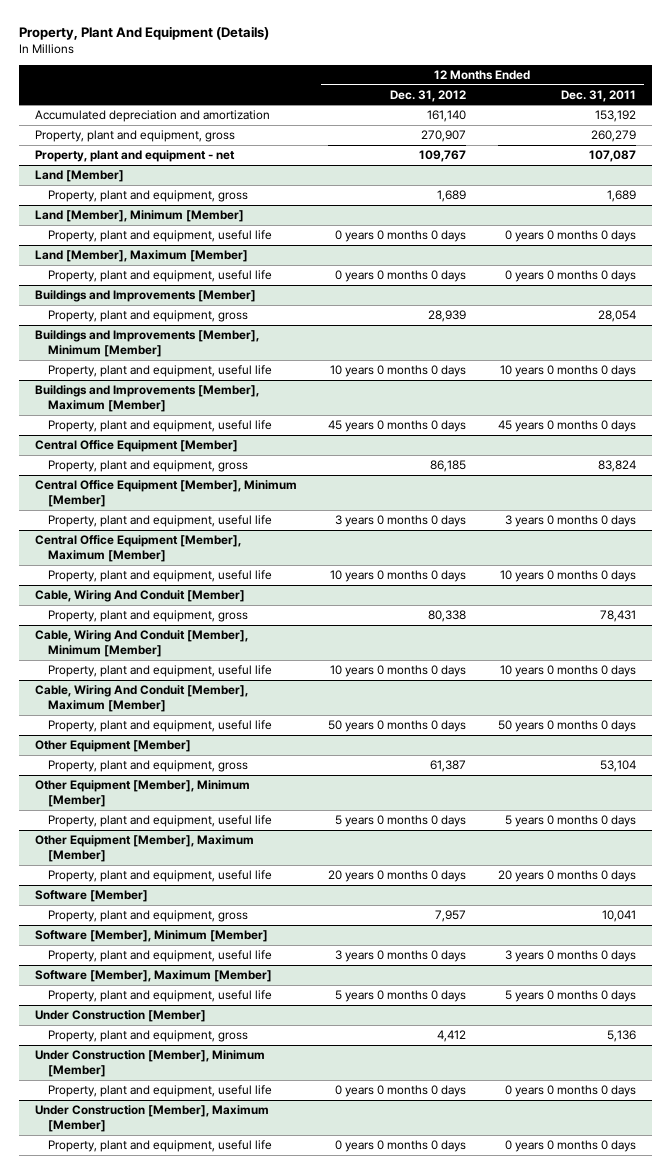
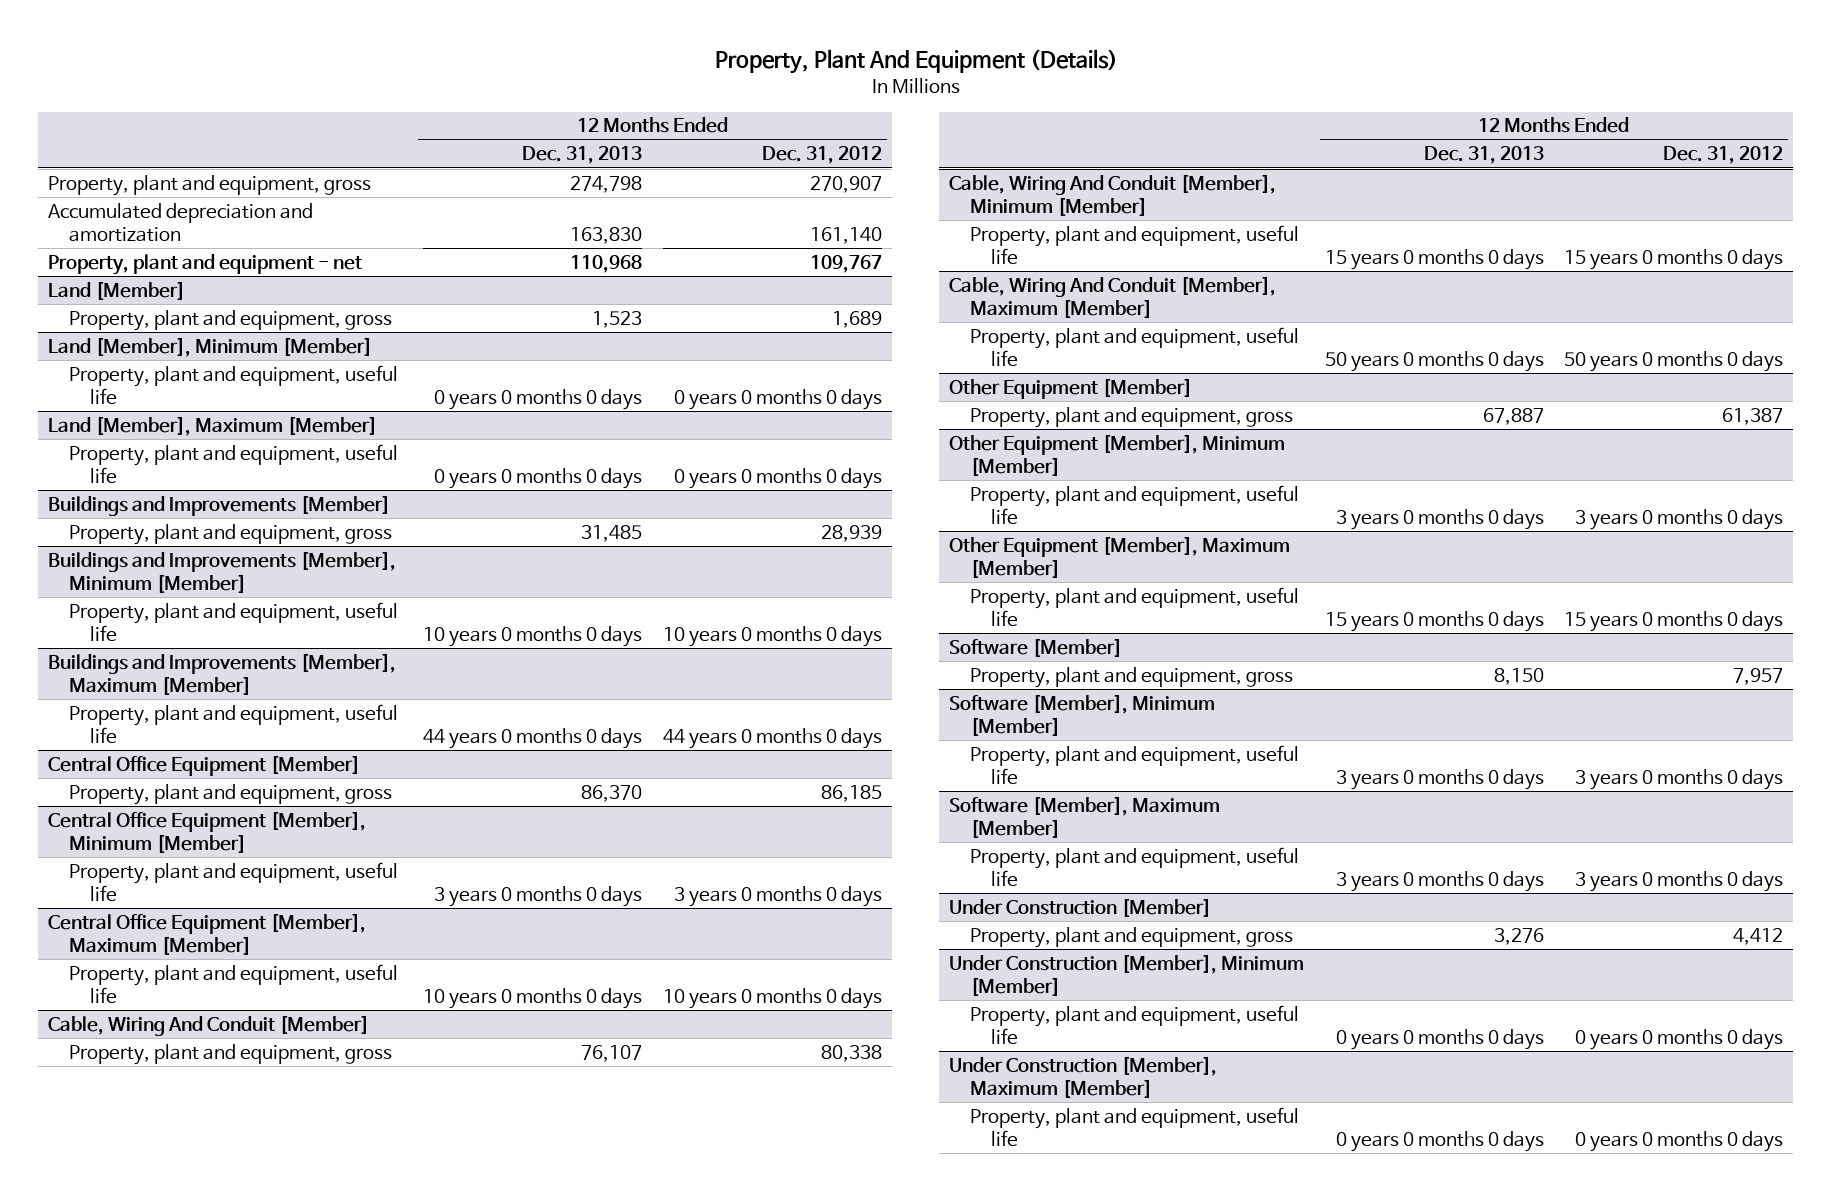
- | 12 Months Ended Dec. 31, 2012 | 12 Months Ended Dec. 31, 2011
+ | 12 Months Ended Dec. 31, 2013 | 12 Months Ended Dec. 31, 2012
moved down: Accumulated depreciation and amortization | 163,830 | 161,140
@ Buildings and Improvements [Member], Maximum [Member]
- Property, plant and equipment, useful life | 45 years 0 months 0 days | 45 years 0 months 0 days
+ Property, plant and equipment, useful life | 44 years 0 months 0 days | 44 years 0 months 0 days
@ Cable, Wiring And Conduit [Member], Minimum [Member]
- Property, plant and equipment, useful life | 10 years 0 months 0 days | 10 years 0 months 0 days
+ Property, plant and equipment, useful life | 15 years 0 months 0 days | 15 years 0 months 0 days
@ Other Equipment [Member], Minimum [Member]
- Property, plant and equipment, useful life | 5 years 0 months 0 days | 5 years 0 months 0 days
+ Property, plant and equipment, useful life | 3 years 0 months 0 days | 3 years 0 months 0 days
@ Other Equipment [Member], Maximum [Member]
- Property, plant and equipment, useful life | 20 years 0 months 0 days | 20 years 0 months 0 days
+ Property, plant and equipment, useful life | 15 years 0 months 0 days | 15 years 0 months 0 days
@ Software [Member], Maximum [Member]
- Property, plant and equipment, useful life | 5 years 0 months 0 days | 5 years 0 months 0 days
+ Property, plant and equipment, useful life | 3 years 0 months 0 days | 3 years 0 months 0 days

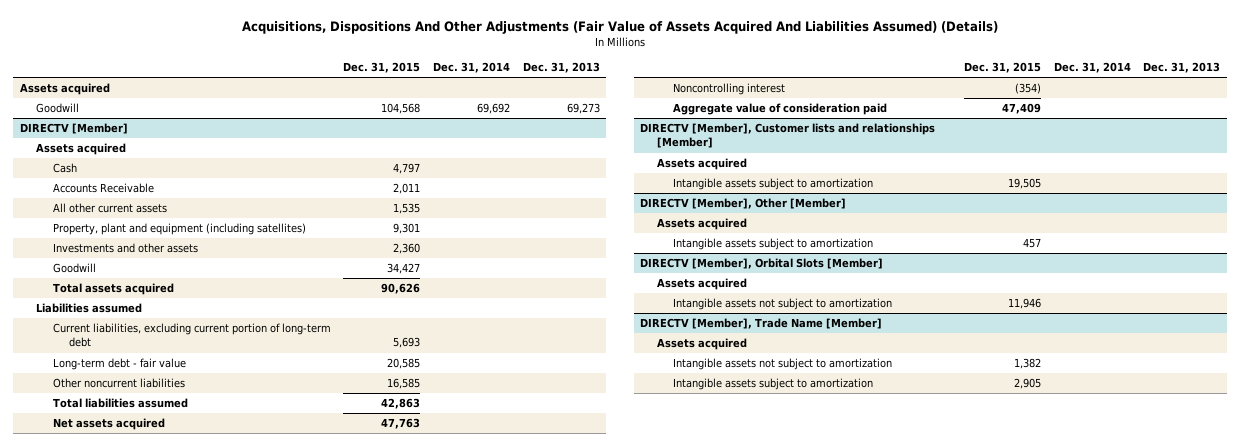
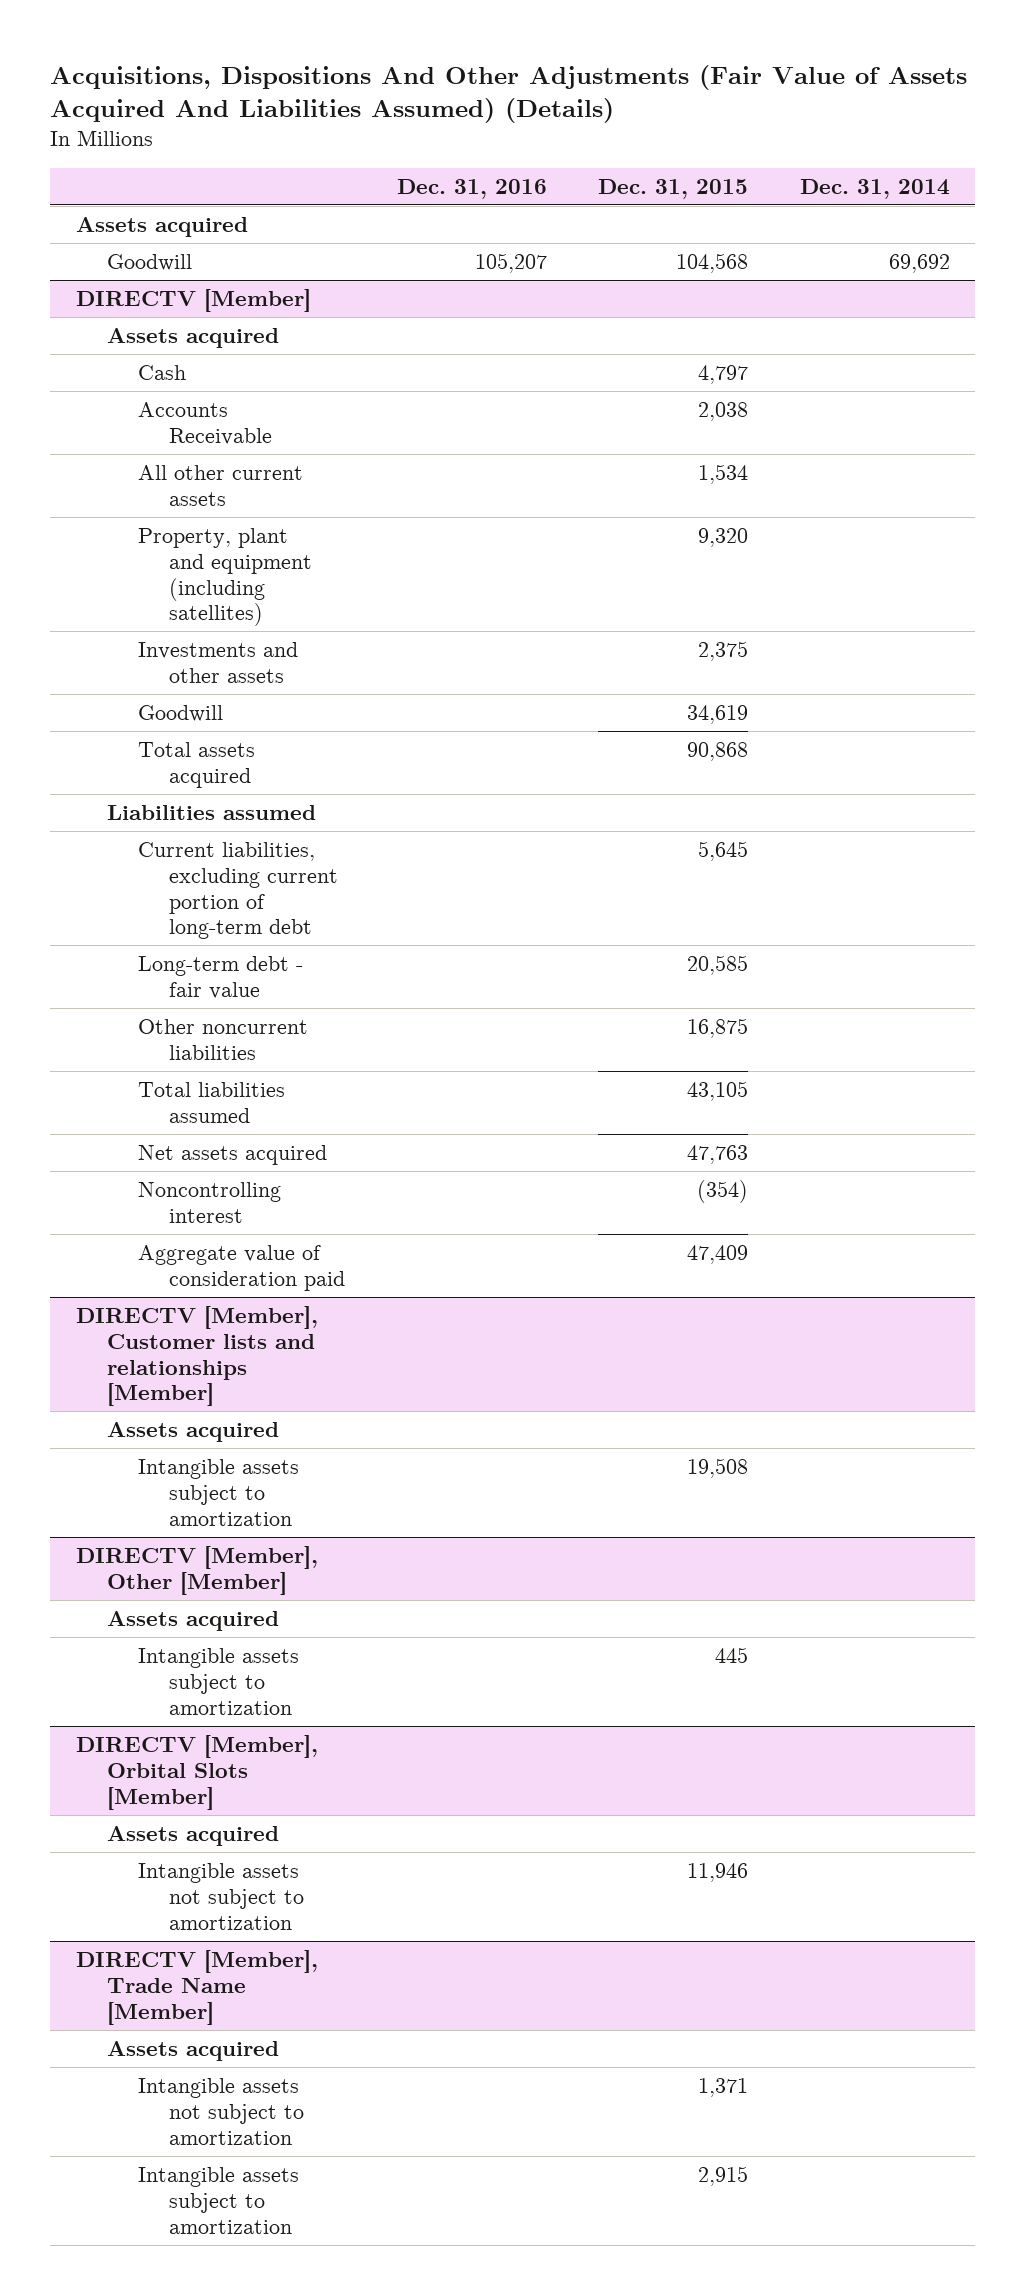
- | Dec. 31, 2015 | Dec. 31, 2014 | Dec. 31, 2013
+ | Dec. 31, 2016 | Dec. 31, 2015 | Dec. 31, 2014
@ DIRECTV [Member]
- Accounts Receivable | 2,011 | |
- All other current assets | 1,535 | |
- Property, plant and equipment (including satellites) | 9,301 | |
- Investments and other assets | 2,360 | |
- Goodwill | 34,427 | |
- Total assets acquired | 90,626 | |
+ Accounts Receivable | | 2,038 |
+ All other current assets | | 1,534 |
+ Property, plant and equipment (including satellites) | | 9,320 |
+ Investments and other assets | | 2,375 |
+ Goodwill | | 34,619 |
+ Total assets acquired | | 90,868 |
- Current liabilities, excluding current portion of long-term debt | 5,693 | |
+ Current liabilities, excluding current portion of long-term debt | | 5,645 |
- Other noncurrent liabilities | 16,585 | |
- Total liabilities assumed | 42,863 | |
+ Other noncurrent liabilities | | 16,875 |
+ Total liabilities assumed | | 43,105 |
@ DIRECTV [Member], Customer lists and relationships [Member]
- Intangible assets subject to amortization | 19,505 | |
+ Intangible assets subject to amortization | | 19,508 |
@ DIRECTV [Member], Other [Member]
- Intangible assets subject to amortization | 457 | |
+ Intangible assets subject to amortization | | 445 |
@ DIRECTV [Member], Trade Name [Member]
- Intangible assets not subject to amortization | 1,382 | |
- Intangible assets subject to amortization | 2,905 | |
+ Intangible assets not subject to amortization | | 1,371 |
+ Intangible assets subject to amortization | | 2,915 |

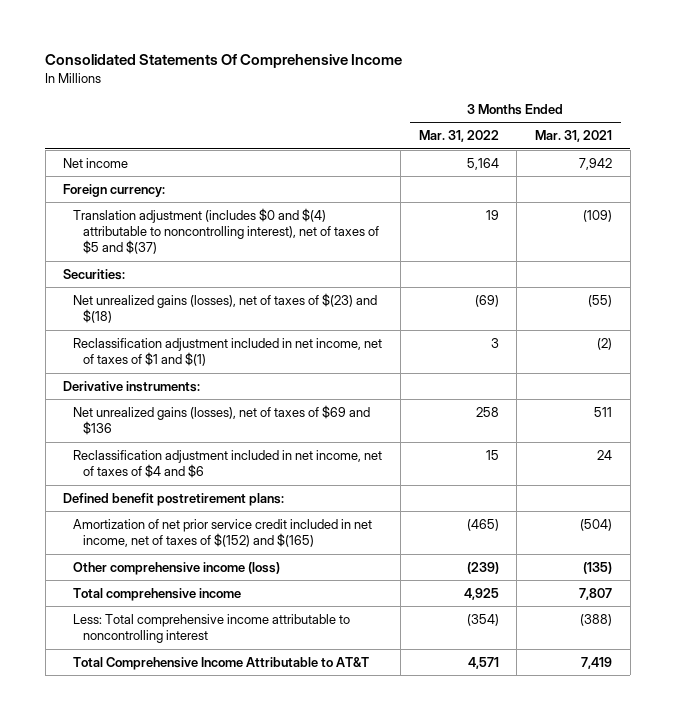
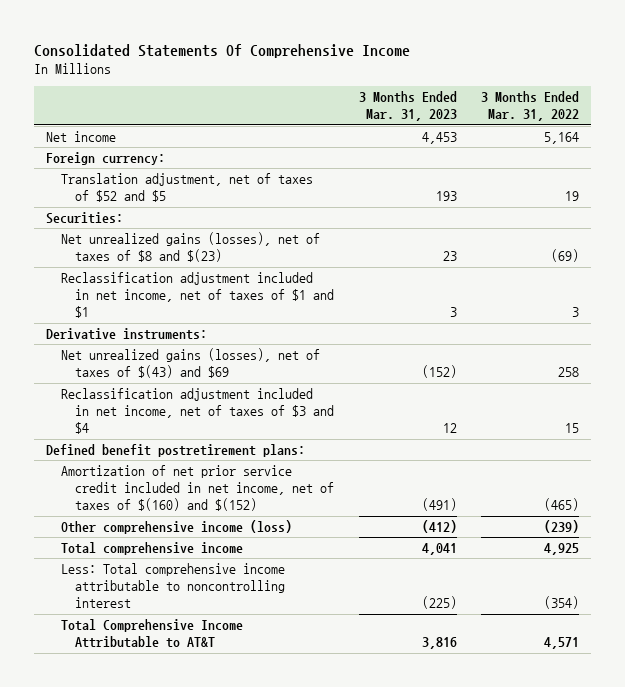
- | 3 Months Ended Mar. 31, 2022 | 3 Months Ended Mar. 31, 2021
+ | 3 Months Ended Mar. 31, 2023 | 3 Months Ended Mar. 31, 2022
- Translation adjustment (includes $0 and $(4) attributable to noncontrolling interest), net of taxes of $5 and $(37) | 19 | (109)
+ Translation adjustment, net of taxes of $52 and $5 | 193 | 19
- Net unrealized gains (losses), net of taxes of $(23) and $(18) | (69) | (55)
- Reclassification adjustment included in net income, net of taxes of $1 and $(1) | 3 | (2)
+ Net unrealized gains (losses), net of taxes of $8 and $(23) | 23 | (69)
+ Reclassification adjustment included in net income, net of taxes of $1 and $1 | 3 | 3
- Net unrealized gains (losses), net of taxes of $69 and $136 | 258 | 511
- Reclassification adjustment included in net income, net of taxes of $4 and $6 | 15 | 24
+ Net unrealized gains (losses), net of taxes of $(43) and $69 | (152) | 258
+ Reclassification adjustment included in net income, net of taxes of $3 and $4 | 12 | 15
- Amortization of net prior service credit included in net income, net of taxes of $(152) and $(165) | (465) | (504)
+ Amortization of net prior service credit included in net income, net of taxes of $(160) and $(152) | (491) | (465)

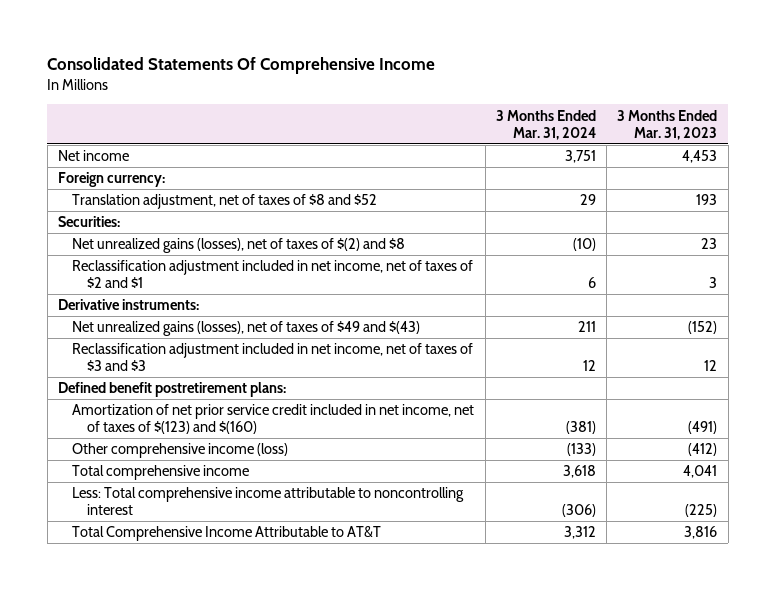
- | 3 Months Ended Mar. 31, 2023 | 3 Months Ended Mar. 31, 2022
+ | 3 Months Ended Mar. 31, 2024 | 3 Months Ended Mar. 31, 2023
- Translation adjustment, net of taxes of $52 and $5 | 193 | 19
+ Translation adjustment, net of taxes of $8 and $52 | 29 | 193
- Net unrealized gains (losses), net of taxes of $8 and $(23) | 23 | (69)
- Reclassification adjustment included in net income, net of taxes of $1 and $1 | 3 | 3
+ Net unrealized gains (losses), net of taxes of $(2) and $8 | (10) | 23
+ Reclassification adjustment included in net income, net of taxes of $2 and $1 | 6 | 3
- Net unrealized gains (losses), net of taxes of $(43) and $69 | (152) | 258
- Reclassification adjustment included in net income, net of taxes of $3 and $4 | 12 | 15
+ Net unrealized gains (losses), net of taxes of $49 and $(43) | 211 | (152)
+ Reclassification adjustment included in net income, net of taxes of $3 and $3 | 12 | 12
- Amortization of net prior service credit included in net income, net of taxes of $(160) and $(152) | (491) | (465)
+ Amortization of net prior service credit included in net income, net of taxes of $(123) and $(160) | (381) | (491)

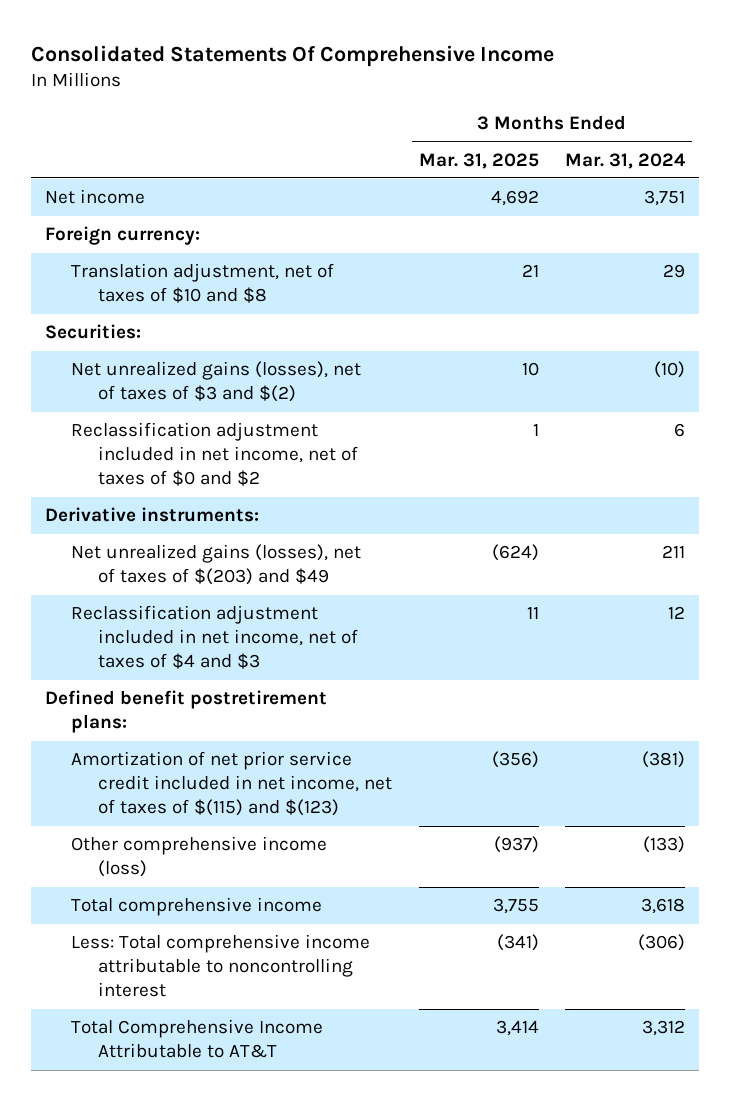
- | 3 Months Ended Mar. 31, 2024 | 3 Months Ended Mar. 31, 2023
+ | 3 Months Ended Mar. 31, 2025 | 3 Months Ended Mar. 31, 2024
- Translation adjustment, net of taxes of $8 and $52 | 29 | 193
+ Translation adjustment, net of taxes of $10 and $8 | 21 | 29
- Net unrealized gains (losses), net of taxes of $(2) and $8 | (10) | 23
- Reclassification adjustment included in net income, net of taxes of $2 and $1 | 6 | 3
+ Net unrealized gains (losses), net of taxes of $3 and $(2) | 10 | (10)
+ Reclassification adjustment included in net income, net of taxes of $0 and $2 | 1 | 6
- Net unrealized gains (losses), net of taxes of $49 and $(43) | 211 | (152)
- Reclassification adjustment included in net income, net of taxes of $3 and $3 | 12 | 12
+ Net unrealized gains (losses), net of taxes of $(203) and $49 | (624) | 211
+ Reclassification adjustment included in net income, net of taxes of $4 and $3 | 11 | 12
- Amortization of net prior service credit included in net income, net of taxes of $(123) and $(160) | (381) | (491)
+ Amortization of net prior service credit included in net income, net of taxes of $(115) and $(123) | (356) | (381)

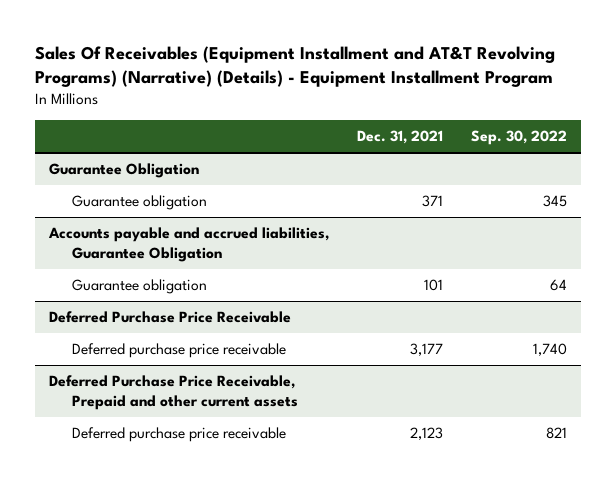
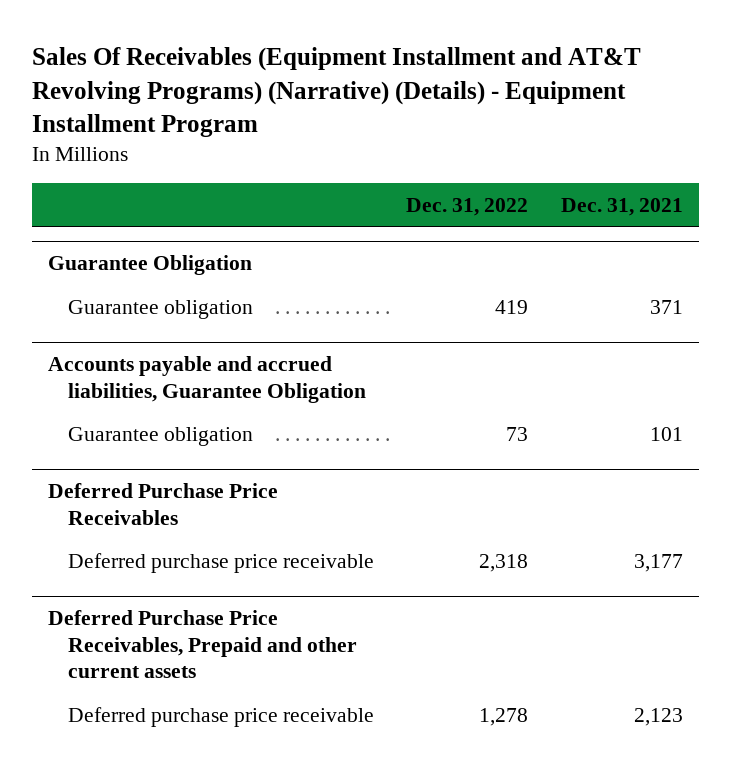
- | Dec. 31, 2021 | Sep. 30, 2022
+ | Dec. 31, 2022 | Dec. 31, 2021
- Deferred Purchase Price Receivable
+ Deferred Purchase Price Receivables
- Deferred Purchase Price Receivable, Prepaid and other current assets
+ Deferred Purchase Price Receivables, Prepaid and other current assets

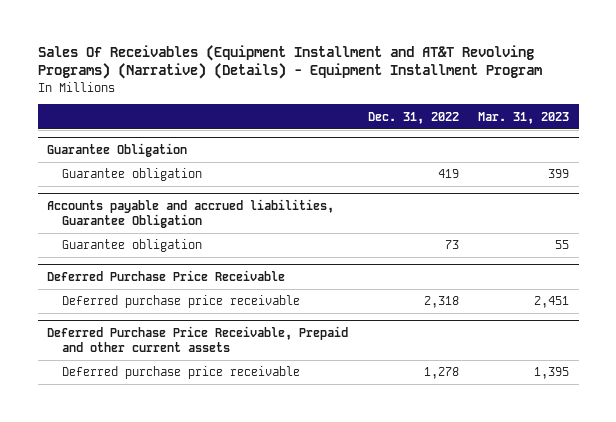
- | Dec. 31, 2022 | Dec. 31, 2021
+ | Dec. 31, 2022 | Mar. 31, 2023
- Deferred Purchase Price Receivables
+ Deferred Purchase Price Receivable
- Deferred Purchase Price Receivables, Prepaid and other current assets
+ Deferred Purchase Price Receivable, Prepaid and other current assets

